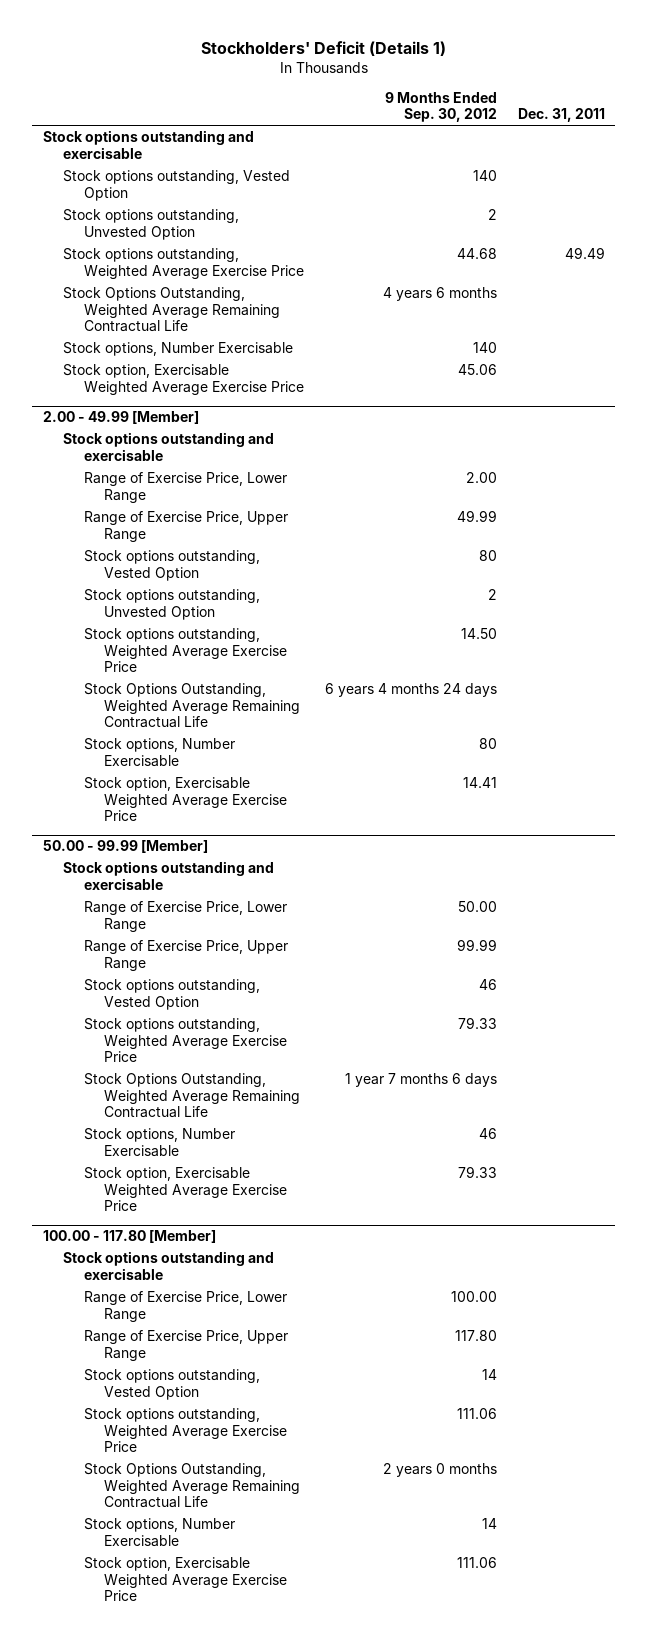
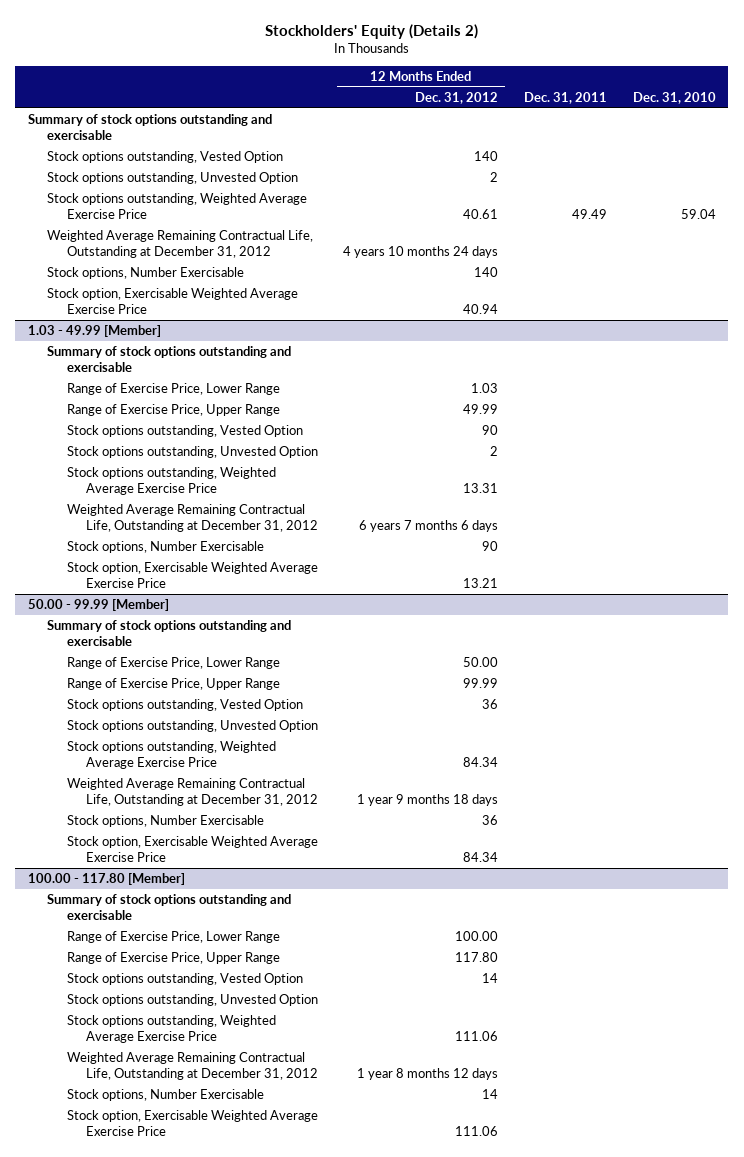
- Stockholders' Deficit (Details 1)
+ Stockholders' Equity (Details 2)
- | 9 Months Ended Sep. 30, 2012 | Dec. 31, 2011
+ | 12 Months Ended Dec. 31, 2012 | Dec. 31, 2011 | Dec. 31, 2010
- Stock options outstanding and exercisable
+ Summary of stock options outstanding and exercisable
- Stock Options Outstanding, Weighted Average Remaining Contractual Life | 4 years 6 months |
+ Weighted Average Remaining Contractual Life, Outstanding at December 31, 2012 | 4 years 10 months 24 days | |
- 2.00 - 49.99 [Member]
- Stock options outstanding and exercisable
- Range of Exercise Price, Lower Range | 2.00 |
- Range of Exercise Price, Upper Range | 49.99 |
- Stock options outstanding, Vested Option | 80 |
- Stock options outstanding, Unvested Option | 2 |
- Stock options outstanding, Weighted Average Exercise Price | 14.50 |
- Stock Options Outstanding, Weighted Average Remaining Contractual Life | 6 years 4 months 24 days |
- Stock options, Number Exercisable | 80 |
- Stock option, Exercisable Weighted Average Exercise Price | 14.41 |
+ 1.03 - 49.99 [Member]
+ Summary of stock options outstanding and exercisable
+ Range of Exercise Price, Lower Range | 1.03 | |
+ Range of Exercise Price, Upper Range | 49.99 | |
+ Stock options outstanding, Vested Option | 90 | |
+ Stock options outstanding, Unvested Option | 2 | |
+ Stock options outstanding, Weighted Average Exercise Price | 13.31 | |
+ Weighted Average Remaining Contractual Life, Outstanding at December 31, 2012 | 6 years 7 months 6 days | |
+ Stock options, Number Exercisable | 90 | |
+ Stock option, Exercisable Weighted Average Exercise Price | 13.21 | |
@ 50.00 - 99.99 [Member]
- Stock options outstanding and exercisable
+ Summary of stock options outstanding and exercisable
+ Stock options outstanding, Unvested Option
- Stock Options Outstanding, Weighted Average Remaining Contractual Life | 1 year 7 months 6 days |
+ Weighted Average Remaining Contractual Life, Outstanding at December 31, 2012 | 1 year 9 months 18 days | |
@ 100.00 - 117.80 [Member]
- Stock options outstanding and exercisable
+ Summary of stock options outstanding and exercisable
+ Stock options outstanding, Unvested Option
- Stock Options Outstanding, Weighted Average Remaining Contractual Life | 2 years 0 months |
+ Weighted Average Remaining Contractual Life, Outstanding at December 31, 2012 | 1 year 8 months 12 days | |

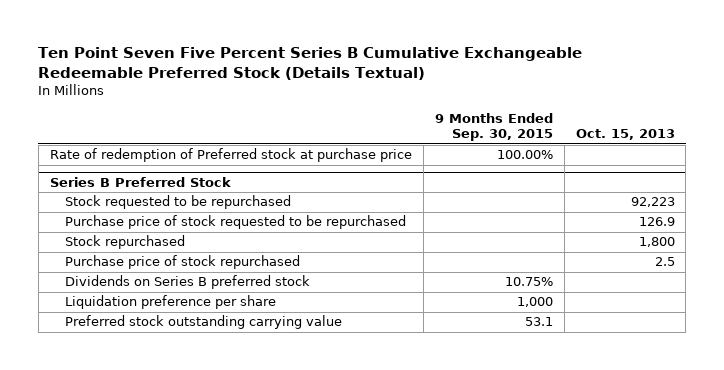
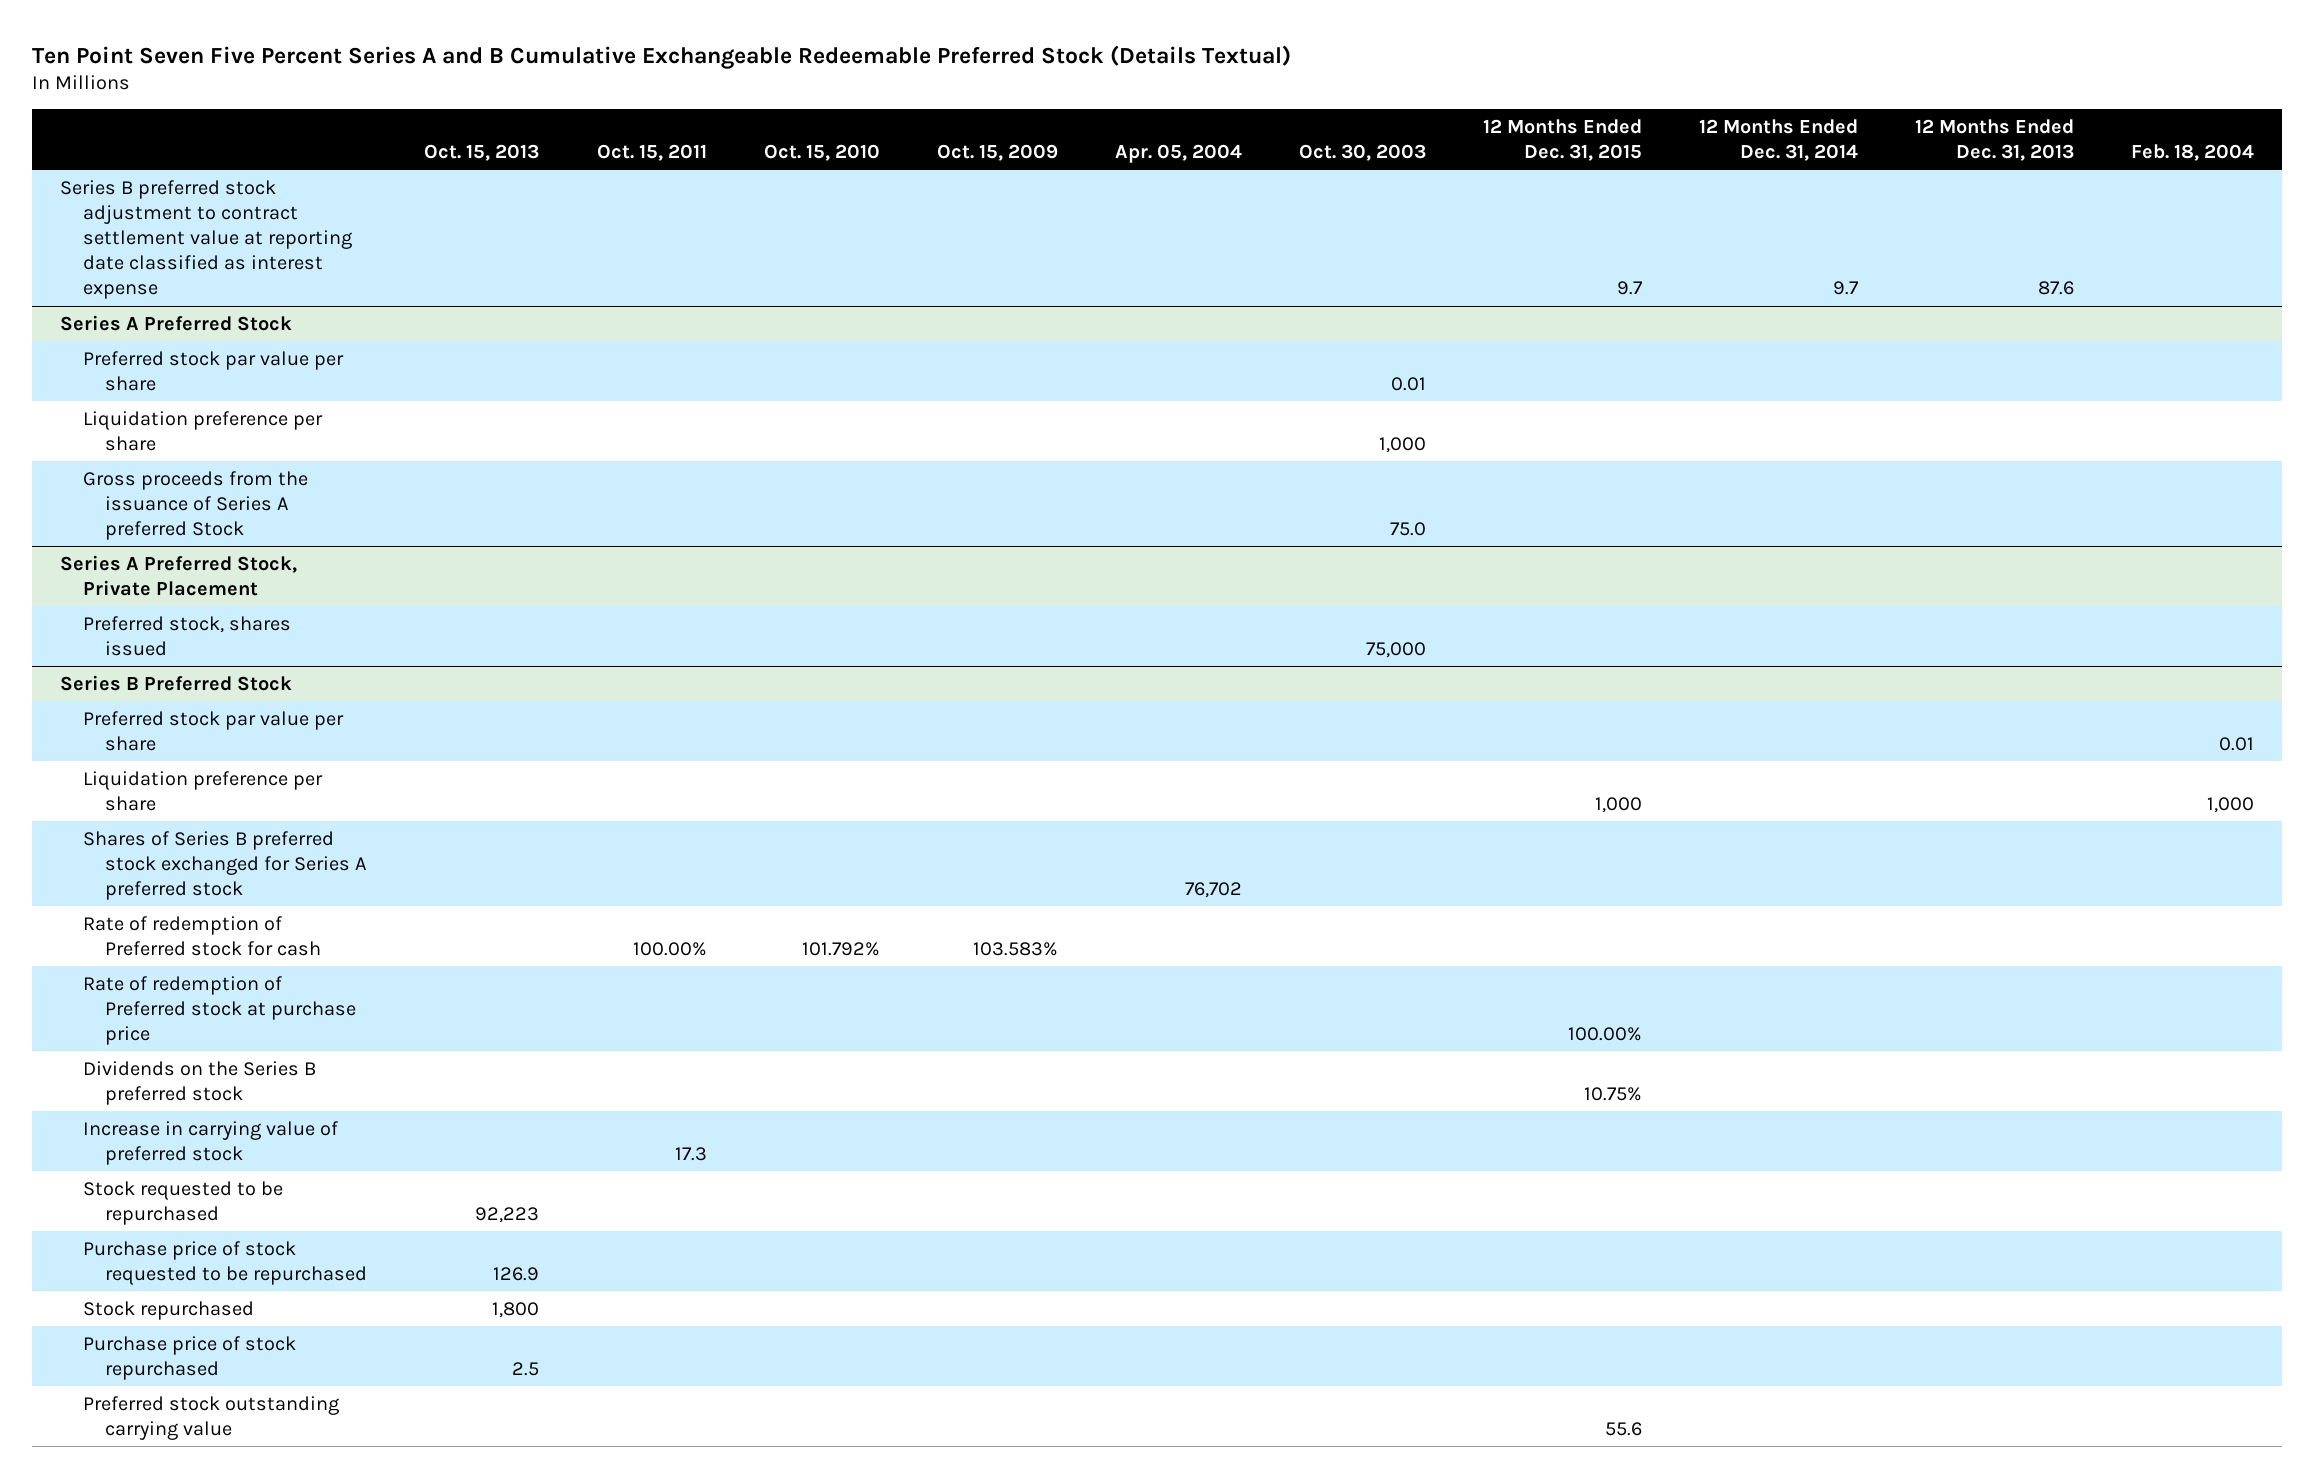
- Ten Point Seven Five Percent Series B Cumulative Exchangeable Redeemable Preferred Stock (Details Textual)
+ Ten Point Seven Five Percent Series A and B Cumulative Exchangeable Redeemable Preferred Stock (Details Textual)
- | 9 Months Ended Sep. 30, 2015 | Oct. 15, 2013
+ | Oct. 15, 2013 | Oct. 15, 2011 | Oct. 15, 2010 | Oct. 15, 2009 | Apr. 05, 2004 | Oct. 30, 2003 | 12 Months Ended Dec. 31, 2015 | 12 Months Ended Dec. 31, 2014 | 12 Months Ended Dec. 31, 2013 | Feb. 18, 2004
- Rate of redemption of Preferred stock at purchase price | 100.00% |
+ Series B preferred stock adjustment to contract settlement value at reporting date classified as interest expense | | | | | | | 9.7 | 9.7 | 87.6 |
+ Series A Preferred Stock
+ Preferred stock par value per share | | | | | | 0.01 | | | |
+ Liquidation preference per share | | | | | | 1,000 | | | |
+ Gross proceeds from the issuance of Series A preferred Stock | | | | | | 75.0 | | | |
+ Series A Preferred Stock, Private Placement
+ Preferred stock, shares issued | | | | | | 75,000 | | | |
@ Series B Preferred Stock
+ Preferred stock par value per share | | | | | | | | | | 0.01
moved up: Liquidation preference per share | | | | | | | 1,000 | | | 1,000
+ Shares of Series B preferred stock exchanged for Series A preferred stock | | | | | 76,702 | | | | |
+ Rate of redemption of Preferred stock for cash | | 100.00% | 101.792% | 103.583% | | | | | |
+ Rate of redemption of Preferred stock at purchase price | | | | | | | 100.00% | | |
+ Dividends on the Series B preferred stock | | | | | | | 10.75% | | |
+ Increase in carrying value of preferred stock | | 17.3 | | | | | | | |
- Dividends on Series B preferred stock | 10.75% |

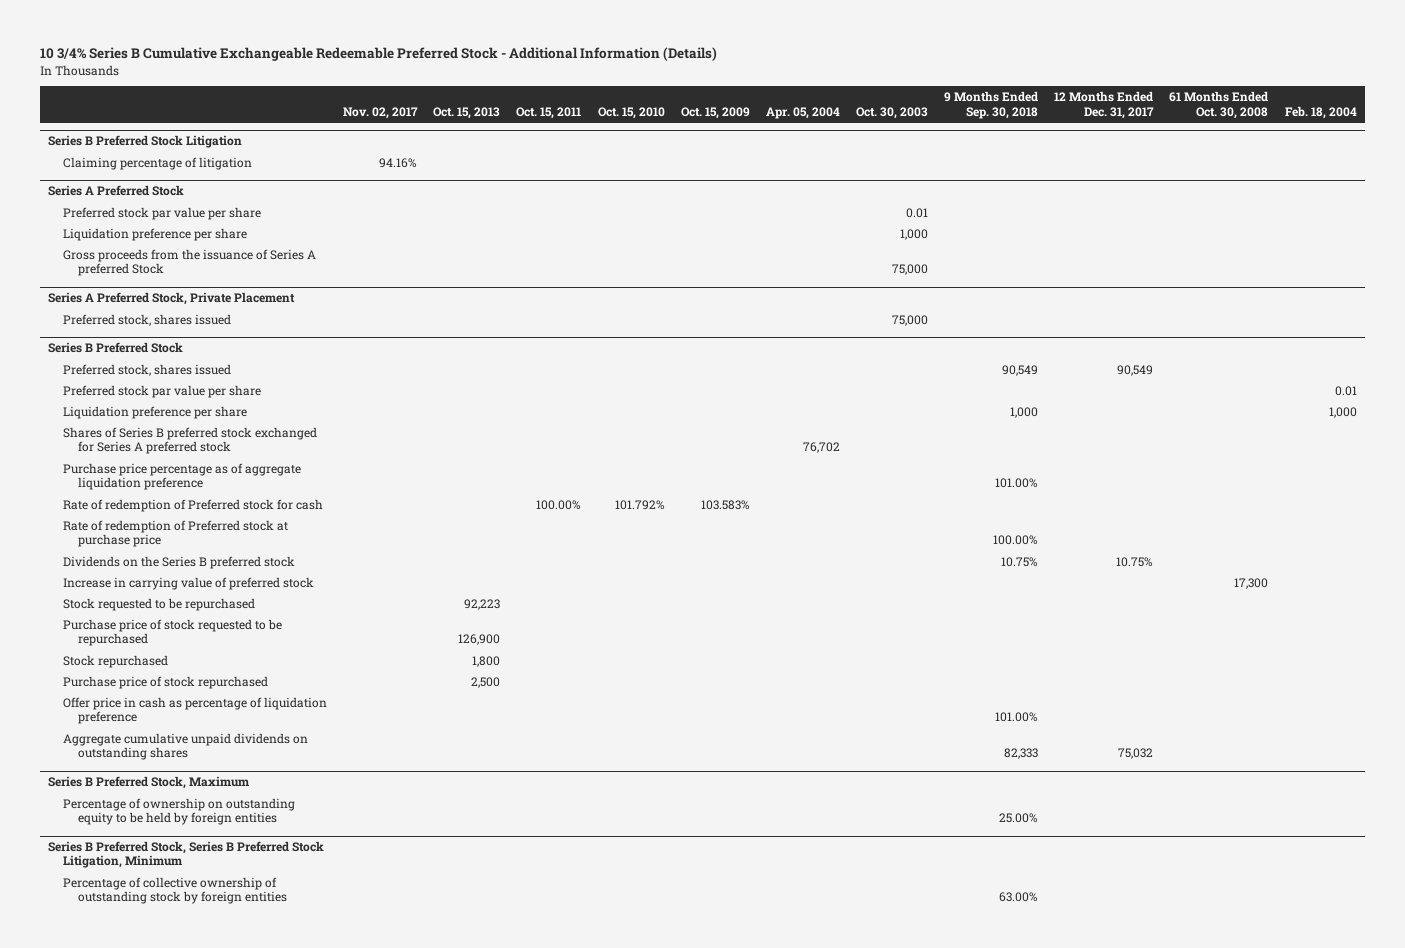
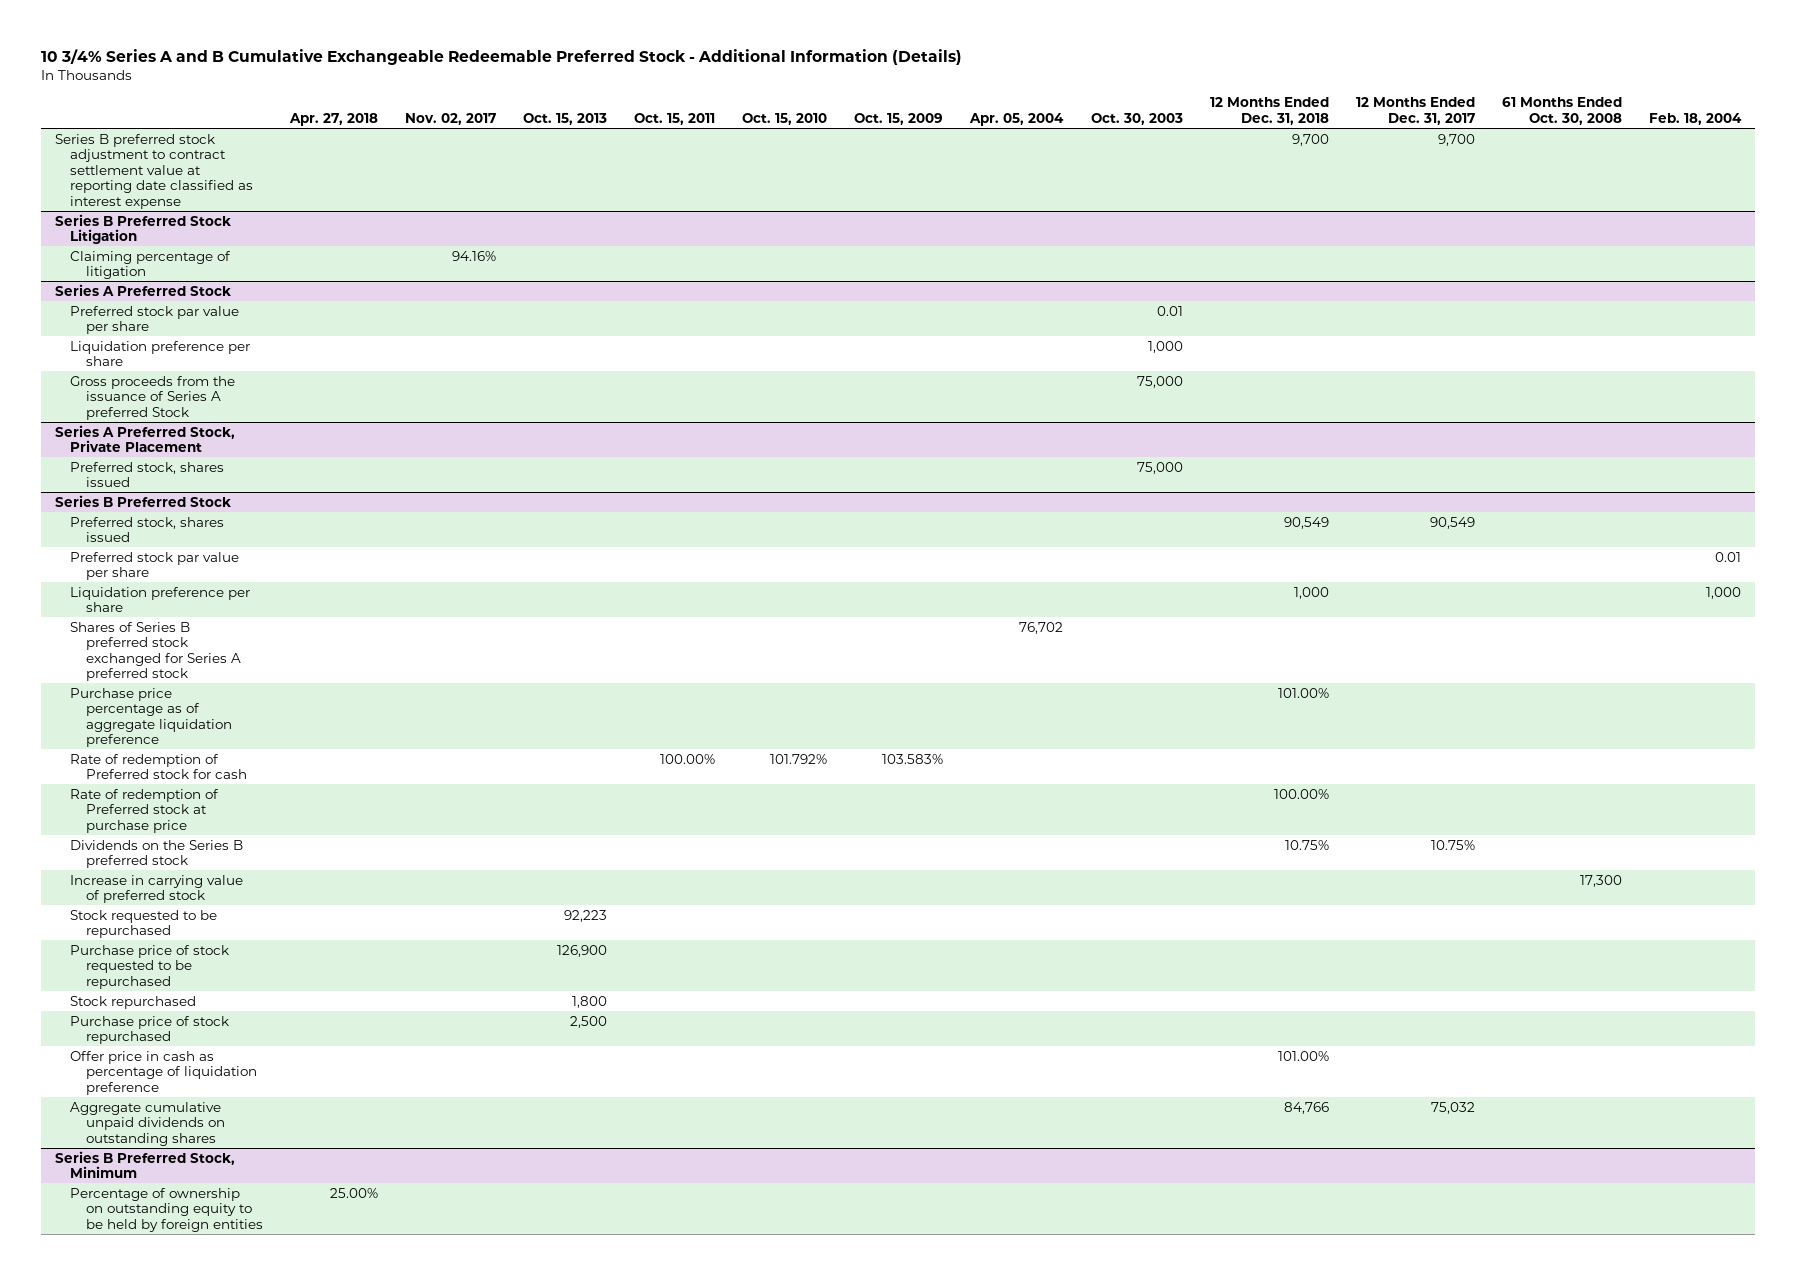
- 10 3/4% Series B Cumulative Exchangeable Redeemable Preferred Stock - Additional Information (Details)
+ 10 3/4% Series A and B Cumulative Exchangeable Redeemable Preferred Stock - Additional Information (Details)
- | Nov. 02, 2017 | Oct. 15, 2013 | Oct. 15, 2011 | Oct. 15, 2010 | Oct. 15, 2009 | Apr. 05, 2004 | Oct. 30, 2003 | 9 Months Ended Sep. 30, 2018 | 12 Months Ended Dec. 31, 2017 | 61 Months Ended Oct. 30, 2008 | Feb. 18, 2004
+ | Apr. 27, 2018 | Nov. 02, 2017 | Oct. 15, 2013 | Oct. 15, 2011 | Oct. 15, 2010 | Oct. 15, 2009 | Apr. 05, 2004 | Oct. 30, 2003 | 12 Months Ended Dec. 31, 2018 | 12 Months Ended Dec. 31, 2017 | 61 Months Ended Oct. 30, 2008 | Feb. 18, 2004
+ Series B preferred stock adjustment to contract settlement value at reporting date classified as interest expense | | | | | | | | | 9,700 | 9,700 | |
- Series B Preferred Stock, Maximum
- Percentage of ownership on outstanding equity to be held by foreign entities | | | | | | | | 25.00% | | |
- Series B Preferred Stock, Series B Preferred Stock Litigation, Minimum
- Percentage of collective ownership of outstanding stock by foreign entities | | | | | | | | 63.00% | | |
+ Series B Preferred Stock, Minimum
+ Percentage of ownership on outstanding equity to be held by foreign entities | 25.00% | | | | | | | | | | |

